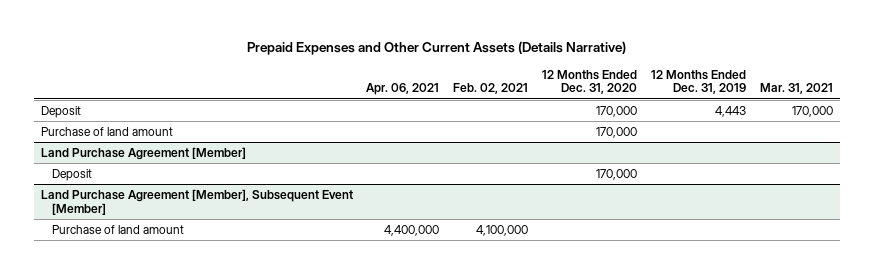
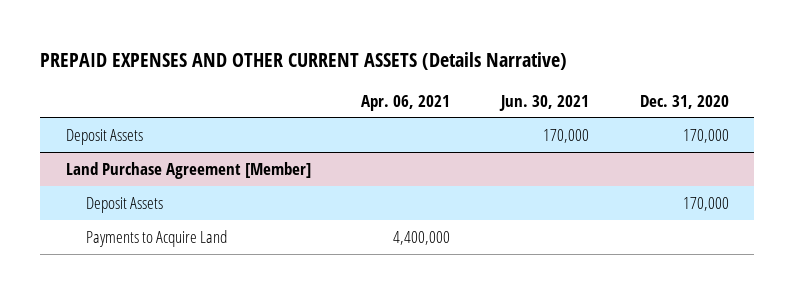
- Prepaid Expenses and Other Current Assets (Details Narrative)
+ PREPAID EXPENSES AND OTHER CURRENT ASSETS (Details Narrative)
- | Apr. 06, 2021 | Feb. 02, 2021 | 12 Months Ended Dec. 31, 2020 | 12 Months Ended Dec. 31, 2019 | Mar. 31, 2021
+ | Apr. 06, 2021 | Jun. 30, 2021 | Dec. 31, 2020
- Deposit | | | 170,000 | 4,443 | 170,000
- Purchase of land amount | | | 170,000 | |
+ Deposit Assets | | 170,000 | 170,000
@ Land Purchase Agreement [Member]
- Deposit | | | 170,000 | |
- Land Purchase Agreement [Member], Subsequent Event [Member]
- Purchase of land amount | 4,400,000 | 4,100,000 | | |
@ Land Purchase Agreement [Member]
+ Deposit Assets | | | 170,000
+ Payments to Acquire Land | 4,400,000 | |

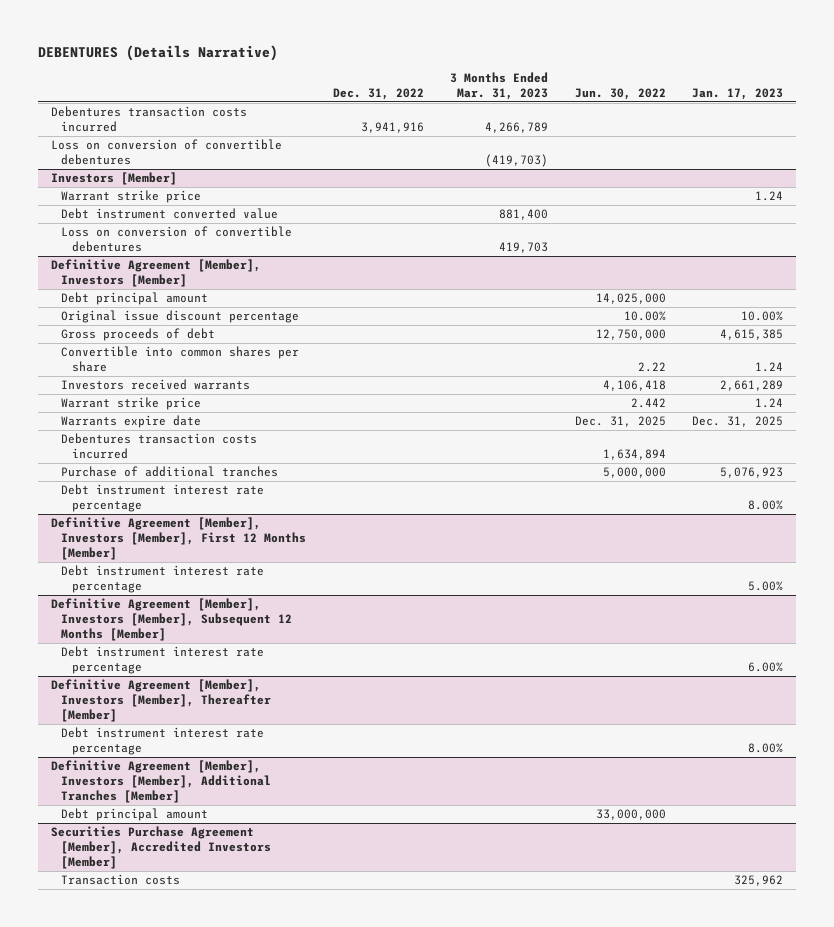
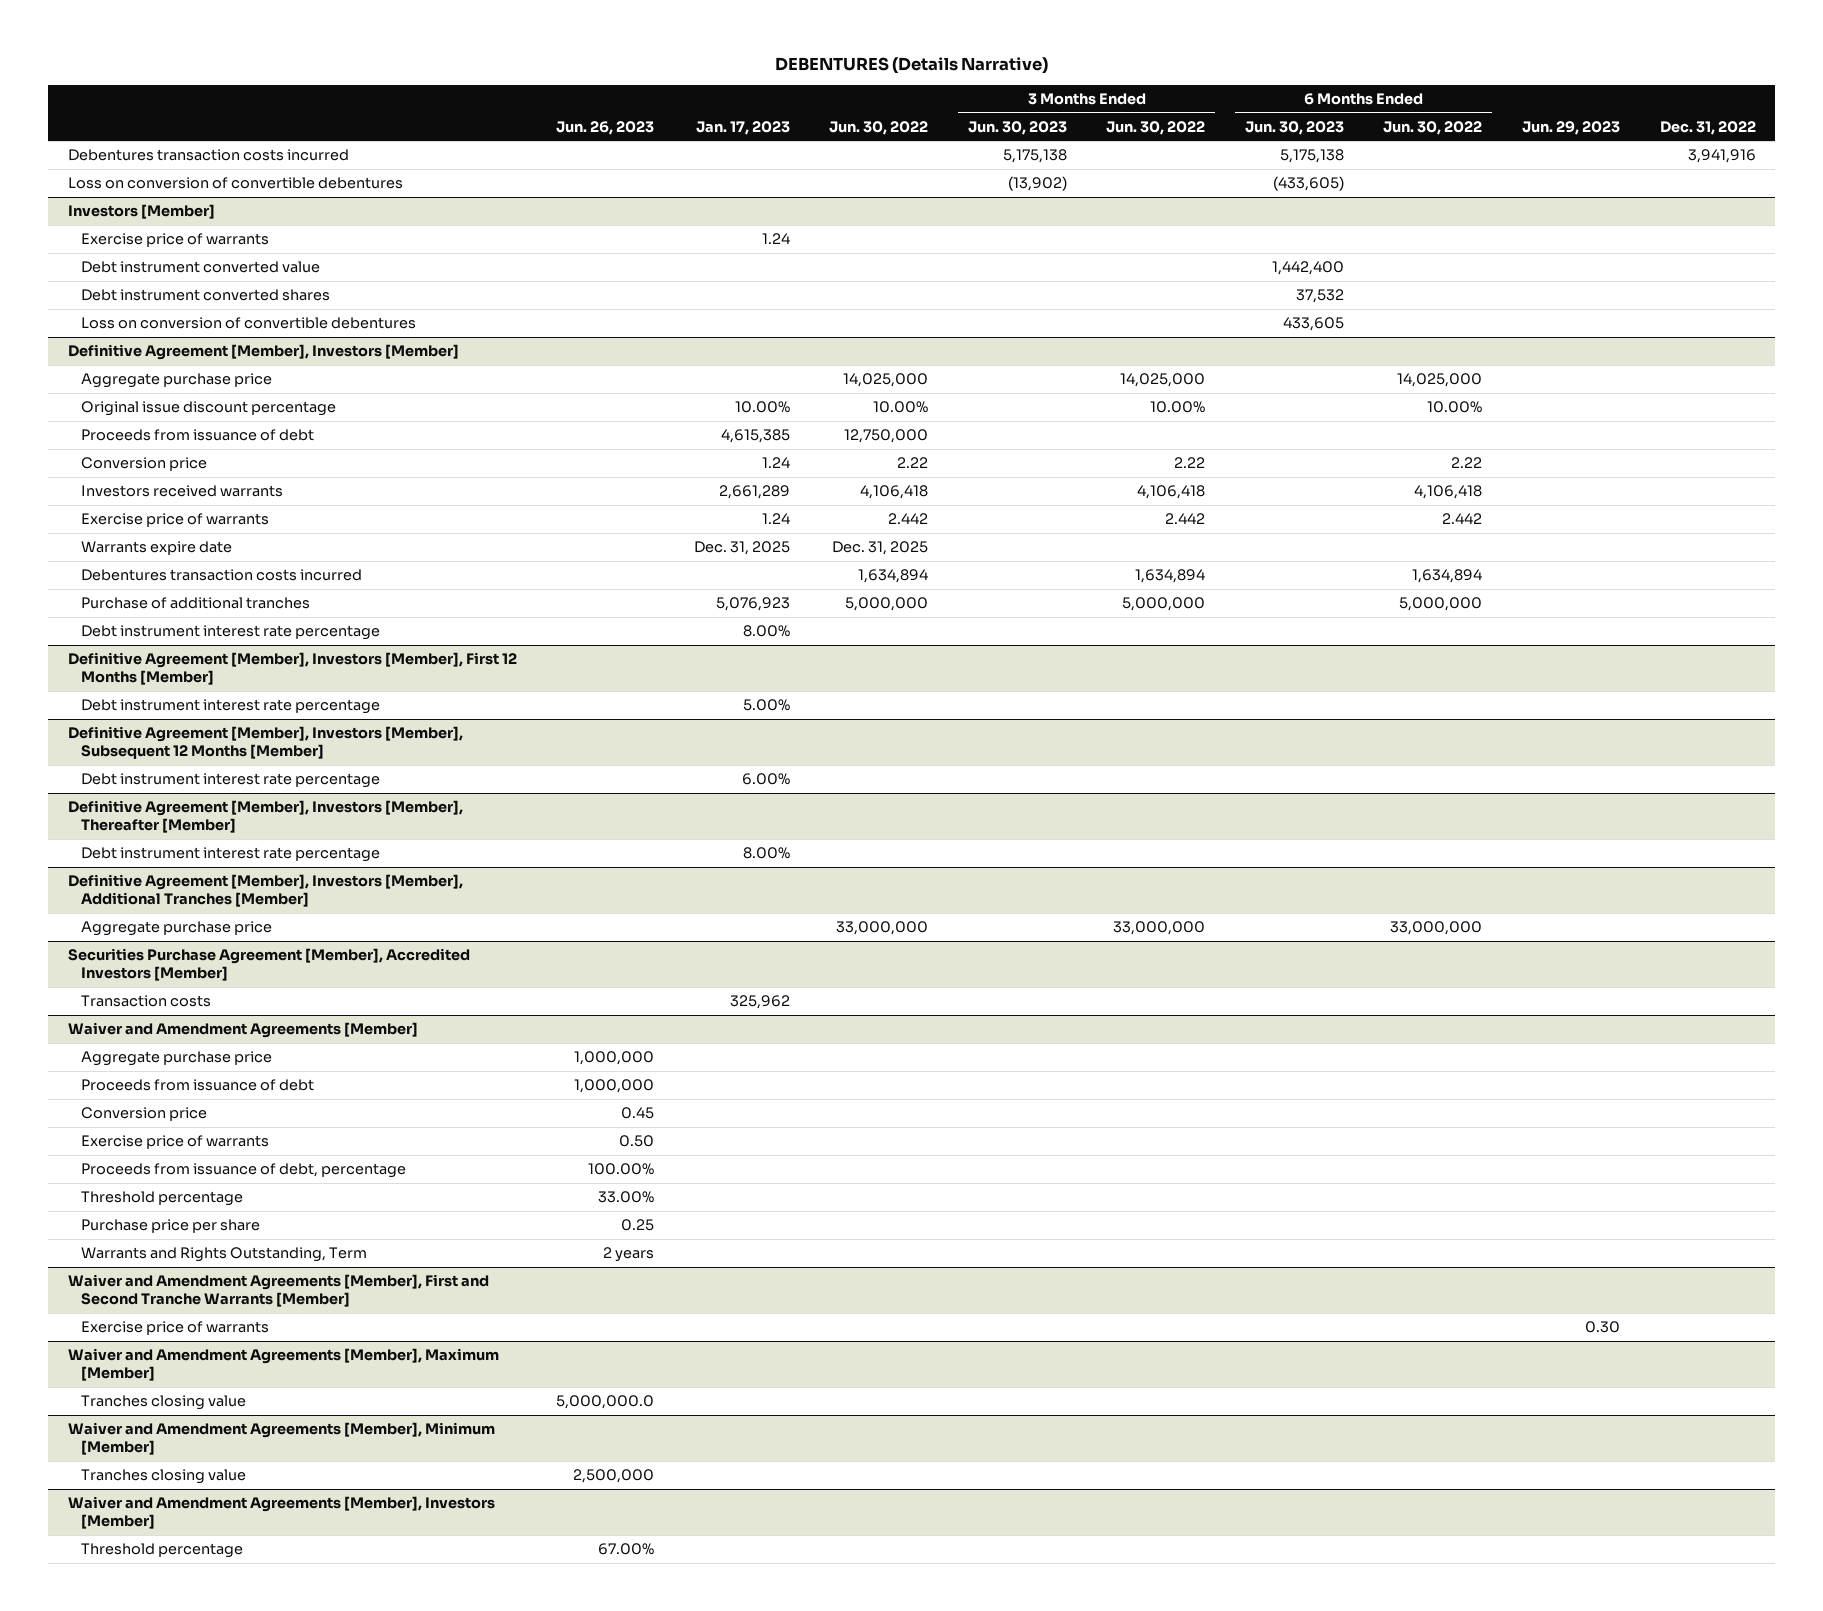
- | Dec. 31, 2022 | 3 Months Ended Mar. 31, 2023 | Jun. 30, 2022 | Jan. 17, 2023
+ | Jun. 26, 2023 | Jan. 17, 2023 | Jun. 30, 2022 | 3 Months Ended Jun. 30, 2023 | 3 Months Ended Jun. 30, 2022 | 6 Months Ended Jun. 30, 2023 | 6 Months Ended Jun. 30, 2022 | Jun. 29, 2023 | Dec. 31, 2022
@ Investors [Member]
- Warrant strike price | | | | 1.24
+ Exercise price of warrants | | 1.24 | | | | | | |
+ Debt instrument converted shares | | | | | | 37,532 | | |
@ Definitive Agreement [Member], Investors [Member]
- Debt principal amount | | | 14,025,000 |
+ Aggregate purchase price | | | 14,025,000 | | 14,025,000 | | 14,025,000 | |
- Gross proceeds of debt | | | 12,750,000 | 4,615,385
- Convertible into common shares per share | | | 2.22 | 1.24
+ Proceeds from issuance of debt | | 4,615,385 | 12,750,000 | | | | | |
+ Conversion price | | 1.24 | 2.22 | | 2.22 | | 2.22 | |
- Warrant strike price | | | 2.442 | 1.24
+ Exercise price of warrants | | 1.24 | 2.442 | | 2.442 | | 2.442 | |
@ Definitive Agreement [Member], Investors [Member], Additional Tranches [Member]
- Debt principal amount | | | 33,000,000 |
+ Aggregate purchase price | | | 33,000,000 | | 33,000,000 | | 33,000,000 | |
+ Waiver and Amendment Agreements [Member]
+ Aggregate purchase price | 1,000,000 | | | | | | | |
+ Proceeds from issuance of debt | 1,000,000 | | | | | | | |
+ Conversion price | 0.45 | | | | | | | |
+ Exercise price of warrants | 0.50 | | | | | | | |
+ Proceeds from issuance of debt, percentage | 100.00% | | | | | | | |
+ Threshold percentage | 33.00% | | | | | | | |
+ Purchase price per share | 0.25 | | | | | | | |
+ Warrants and Rights Outstanding, Term | 2 years | | | | | | | |
+ Waiver and Amendment Agreements [Member], First and Second Tranche Warrants [Member]
+ Exercise price of warrants | | | | | | | | 0.30 |
+ Waiver and Amendment Agreements [Member], Maximum [Member]
+ Tranches closing value | 5,000,000.0 | | | | | | | |
+ Waiver and Amendment Agreements [Member], Minimum [Member]
+ Tranches closing value | 2,500,000 | | | | | | | |
+ Waiver and Amendment Agreements [Member], Investors [Member]
+ Threshold percentage | 67.00% | | | | | | | |

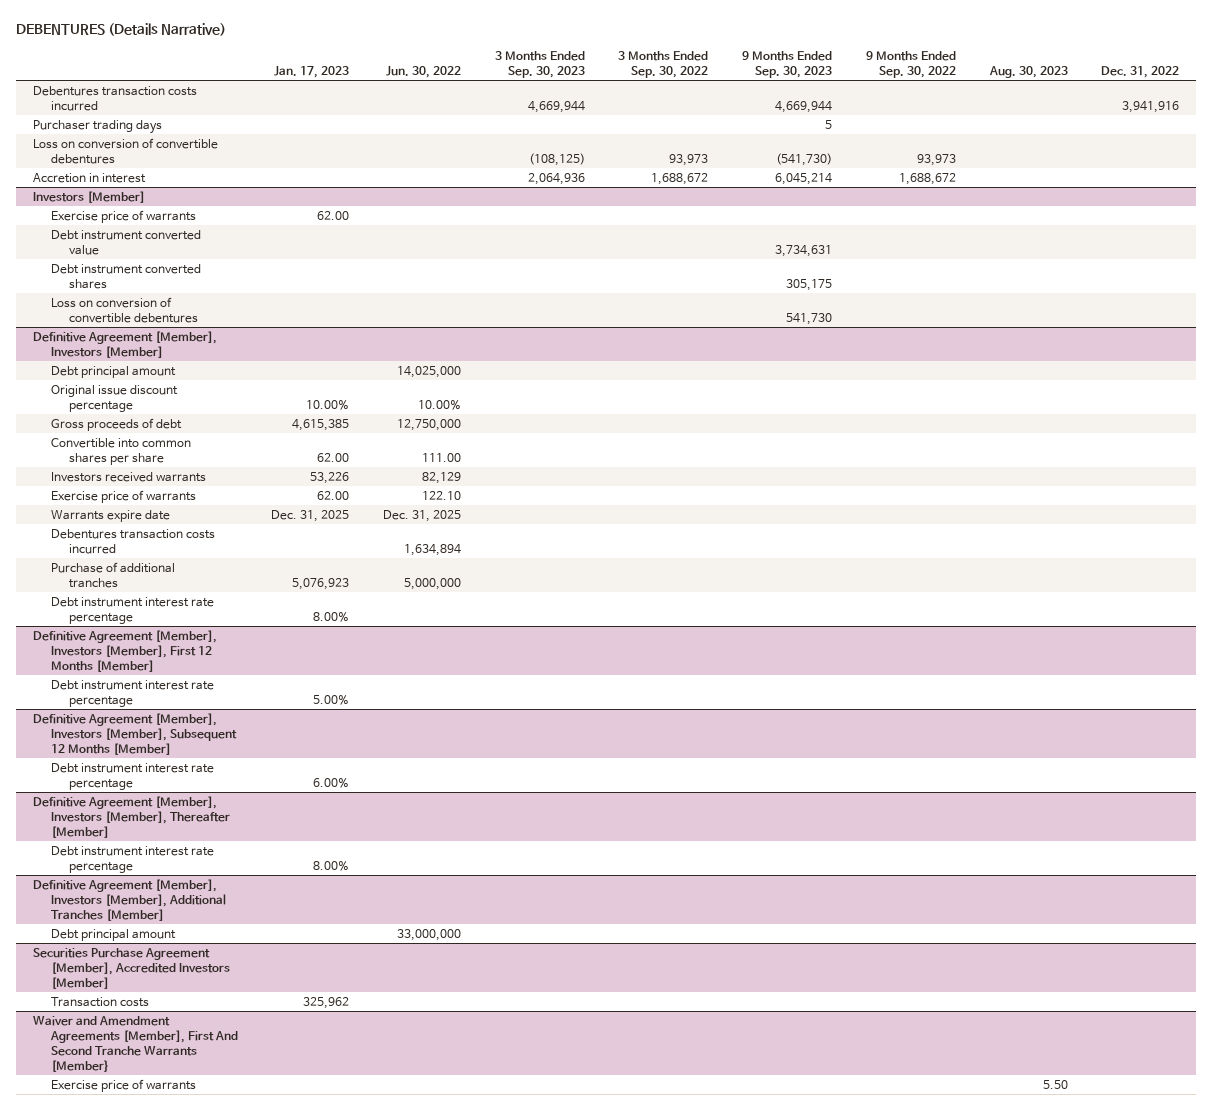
- | Jun. 26, 2023 | Jan. 17, 2023 | Jun. 30, 2022 | 3 Months Ended Jun. 30, 2023 | 3 Months Ended Jun. 30, 2022 | 6 Months Ended Jun. 30, 2023 | 6 Months Ended Jun. 30, 2022 | Jun. 29, 2023 | Dec. 31, 2022
+ | Jan. 17, 2023 | Jun. 30, 2022 | 3 Months Ended Sep. 30, 2023 | 3 Months Ended Sep. 30, 2022 | 9 Months Ended Sep. 30, 2023 | 9 Months Ended Sep. 30, 2022 | Aug. 30, 2023 | Dec. 31, 2022
+ Purchaser trading days | | | | | 5 | | |
+ Accretion in interest | | | 2,064,936 | 1,688,672 | 6,045,214 | 1,688,672 | |
@ Investors [Member]
- Exercise price of warrants | | 1.24 | | | | | | |
+ Exercise price of warrants | 62.00 | | | | | | |
@ Definitive Agreement [Member], Investors [Member]
- Aggregate purchase price | | | 14,025,000 | | 14,025,000 | | 14,025,000 | |
+ Debt principal amount | | 14,025,000 | | | | | |
- Proceeds from issuance of debt | | 4,615,385 | 12,750,000 | | | | | |
- Conversion price | | 1.24 | 2.22 | | 2.22 | | 2.22 | |
- Investors received warrants | | 2,661,289 | 4,106,418 | | 4,106,418 | | 4,106,418 | |
- Exercise price of warrants | | 1.24 | 2.442 | | 2.442 | | 2.442 | |
+ Gross proceeds of debt | 4,615,385 | 12,750,000 | | | | | |
+ Convertible into common shares per share | 62.00 | 111.00 | | | | | |
+ Investors received warrants | 53,226 | 82,129 | | | | | |
+ Exercise price of warrants | 62.00 | 122.10 | | | | | |
@ Definitive Agreement [Member], Investors [Member], Additional Tranches [Member]
- Aggregate purchase price | | | 33,000,000 | | 33,000,000 | | 33,000,000 | |
+ Debt principal amount | | 33,000,000 | | | | | |
- Waiver and Amendment Agreements [Member]
- Aggregate purchase price | 1,000,000 | | | | | | | |
- Proceeds from issuance of debt | 1,000,000 | | | | | | | |
- Conversion price | 0.45 | | | | | | | |
- Exercise price of warrants | 0.50 | | | | | | | |
- Proceeds from issuance of debt, percentage | 100.00% | | | | | | | |
- Threshold percentage | 33.00% | | | | | | | |
- Purchase price per share | 0.25 | | | | | | | |
- Warrants and Rights Outstanding, Term | 2 years | | | | | | | |
- Waiver and Amendment Agreements [Member], First and Second Tranche Warrants [Member]
+ Waiver and Amendment Agreements [Member], First And Second Tranche Warrants [Member}
- Waiver and Amendment Agreements [Member], Maximum [Member]
- Tranches closing value | 5,000,000.0 | | | | | | | |
- Waiver and Amendment Agreements [Member], Minimum [Member]
- Tranches closing value | 2,500,000 | | | | | | | |
- Waiver and Amendment Agreements [Member], Investors [Member]
- Threshold percentage | 67.00% | | | | | | | |

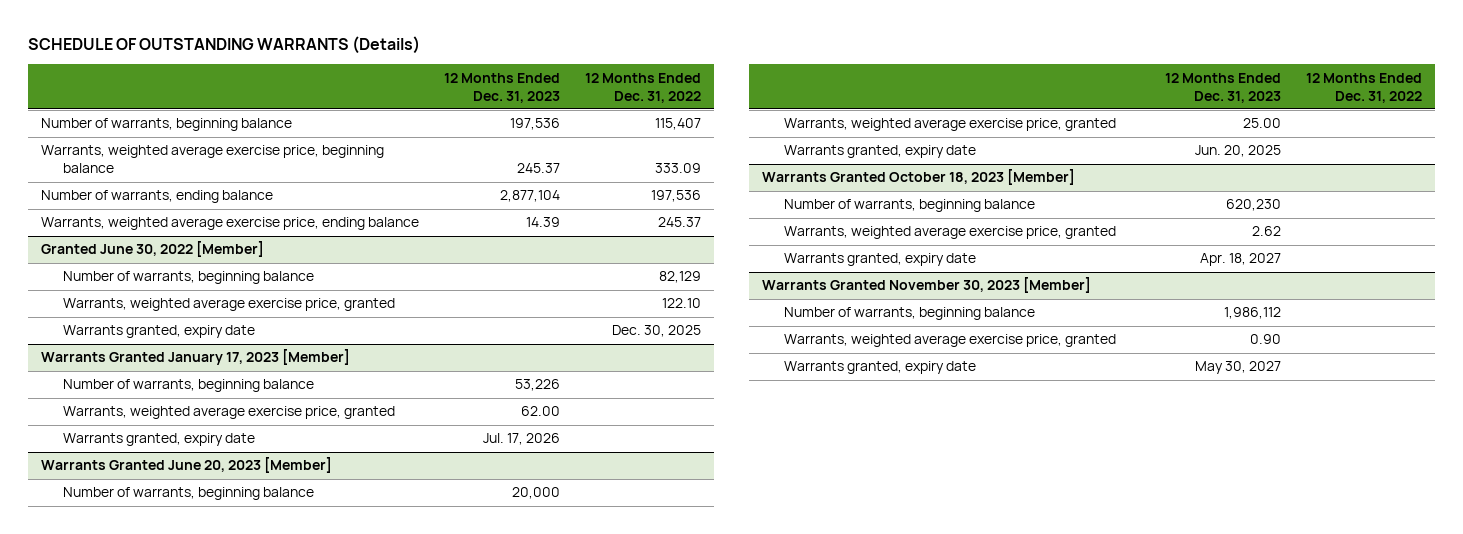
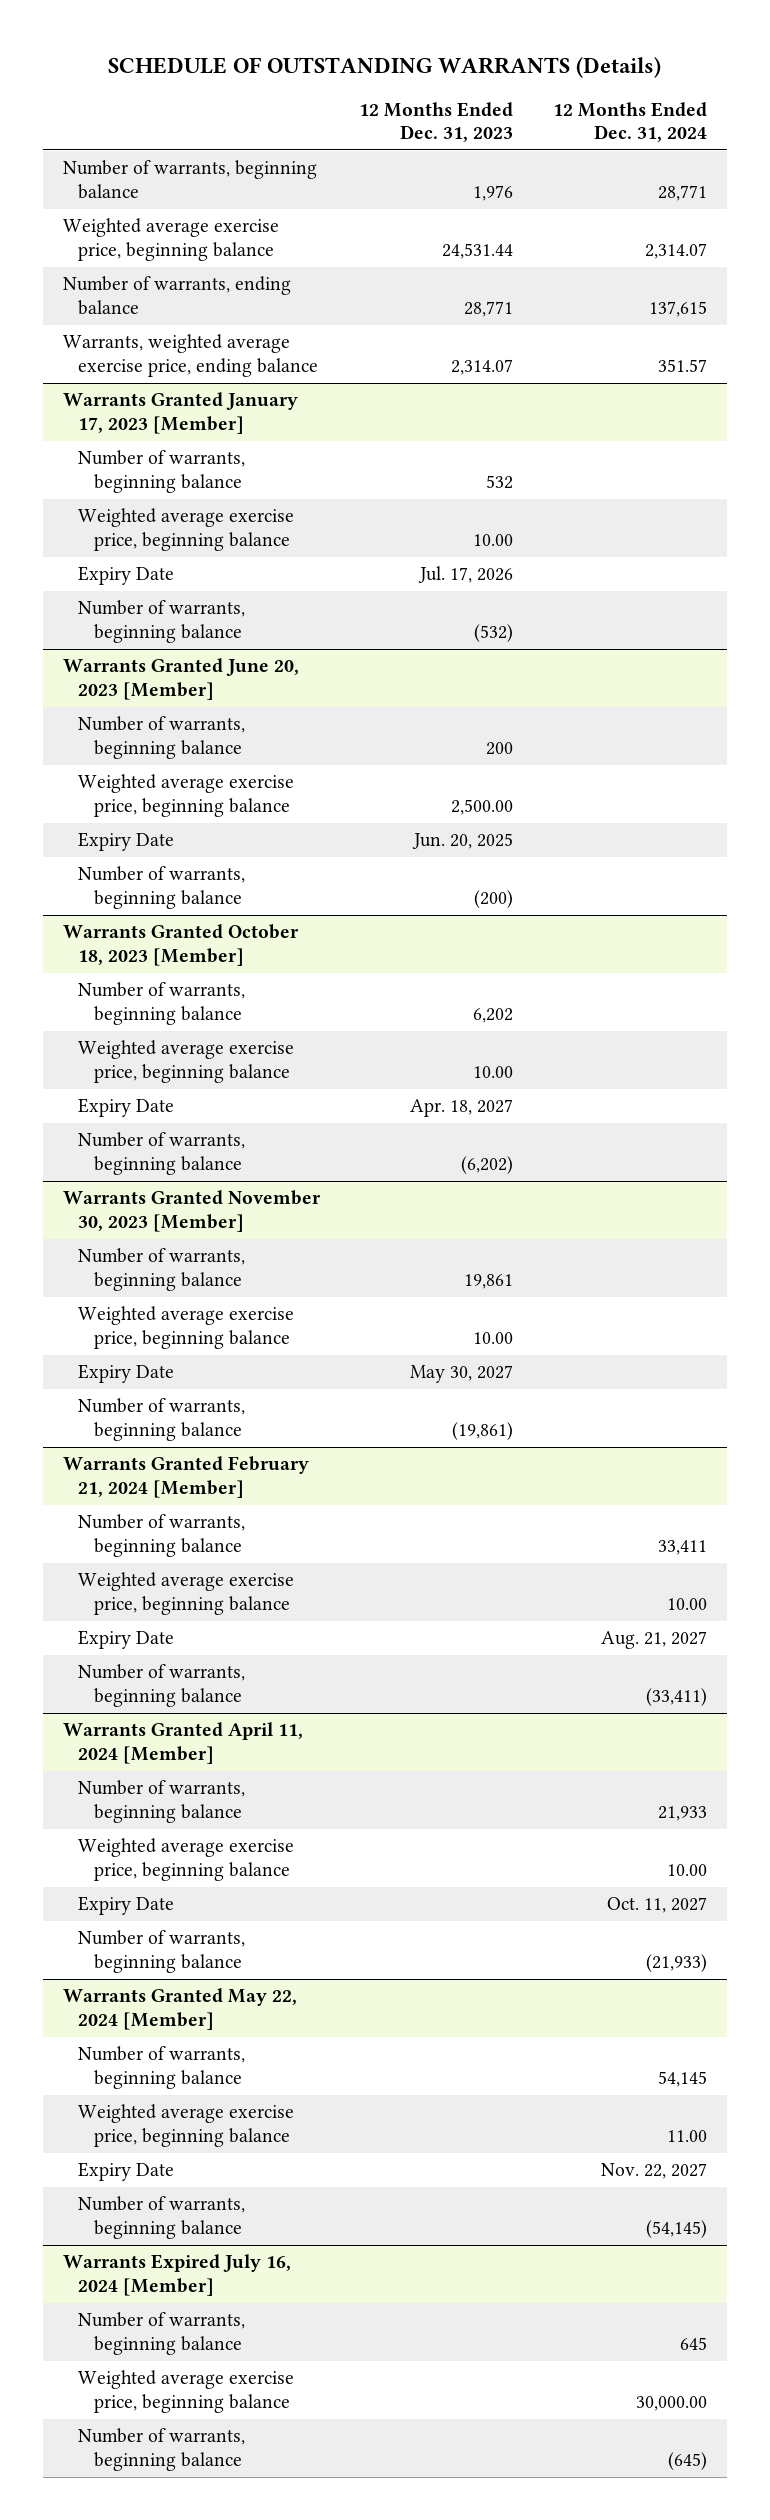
- | 12 Months Ended Dec. 31, 2023 | 12 Months Ended Dec. 31, 2022
+ | 12 Months Ended Dec. 31, 2023 | 12 Months Ended Dec. 31, 2024
- Number of warrants, beginning balance | 197,536 | 115,407
- Warrants, weighted average exercise price, beginning balance | 245.37 | 333.09
- Number of warrants, ending balance | 2,877,104 | 197,536
- Warrants, weighted average exercise price, ending balance | 14.39 | 245.37
- Granted June 30, 2022 [Member]
- Number of warrants, beginning balance | | 82,129
- Warrants, weighted average exercise price, granted | | 122.10
- Warrants granted, expiry date | | Dec. 30, 2025
+ Number of warrants, beginning balance | 1,976 | 28,771
+ Weighted average exercise price, beginning balance | 24,531.44 | 2,314.07
+ Number of warrants, ending balance | 28,771 | 137,615
+ Warrants, weighted average exercise price, ending balance | 2,314.07 | 351.57
@ Warrants Granted January 17, 2023 [Member]
- Number of warrants, beginning balance | 53,226 |
- Warrants, weighted average exercise price, granted | 62.00 |
- Warrants granted, expiry date | Jul. 17, 2026 |
+ Number of warrants, beginning balance | 532 |
+ Weighted average exercise price, beginning balance | 10.00 |
+ Expiry Date | Jul. 17, 2026 |
+ Number of warrants, beginning balance | (532) |
@ Warrants Granted June 20, 2023 [Member]
- Number of warrants, beginning balance | 20,000 |
- Warrants, weighted average exercise price, granted | 25.00 |
- Warrants granted, expiry date | Jun. 20, 2025 |
+ Number of warrants, beginning balance | 200 |
+ Weighted average exercise price, beginning balance | 2,500.00 |
+ Expiry Date | Jun. 20, 2025 |
+ Number of warrants, beginning balance | (200) |
@ Warrants Granted October 18, 2023 [Member]
- Number of warrants, beginning balance | 620,230 |
- Warrants, weighted average exercise price, granted | 2.62 |
- Warrants granted, expiry date | Apr. 18, 2027 |
+ Number of warrants, beginning balance | 6,202 |
+ Weighted average exercise price, beginning balance | 10.00 |
+ Expiry Date | Apr. 18, 2027 |
+ Number of warrants, beginning balance | (6,202) |
@ Warrants Granted November 30, 2023 [Member]
- Number of warrants, beginning balance | 1,986,112 |
- Warrants, weighted average exercise price, granted | 0.90 |
- Warrants granted, expiry date | May 30, 2027 |
+ Number of warrants, beginning balance | 19,861 |
+ Weighted average exercise price, beginning balance | 10.00 |
+ Expiry Date | May 30, 2027 |
+ Number of warrants, beginning balance | (19,861) |
+ Warrants Granted February 21, 2024 [Member]
+ Number of warrants, beginning balance | | 33,411
+ Weighted average exercise price, beginning balance | | 10.00
+ Expiry Date | | Aug. 21, 2027
+ Number of warrants, beginning balance | | (33,411)
+ Warrants Granted April 11, 2024 [Member]
+ Number of warrants, beginning balance | | 21,933
+ Weighted average exercise price, beginning balance | | 10.00
+ Expiry Date | | Oct. 11, 2027
+ Number of warrants, beginning balance | | (21,933)
+ Warrants Granted May 22, 2024 [Member]
+ Number of warrants, beginning balance | | 54,145
+ Weighted average exercise price, beginning balance | | 11.00
+ Expiry Date | | Nov. 22, 2027
+ Number of warrants, beginning balance | | (54,145)
+ Warrants Expired July 16, 2024 [Member]
+ Number of warrants, beginning balance | | 645
+ Weighted average exercise price, beginning balance | | 30,000.00
+ Number of warrants, beginning balance | | (645)

